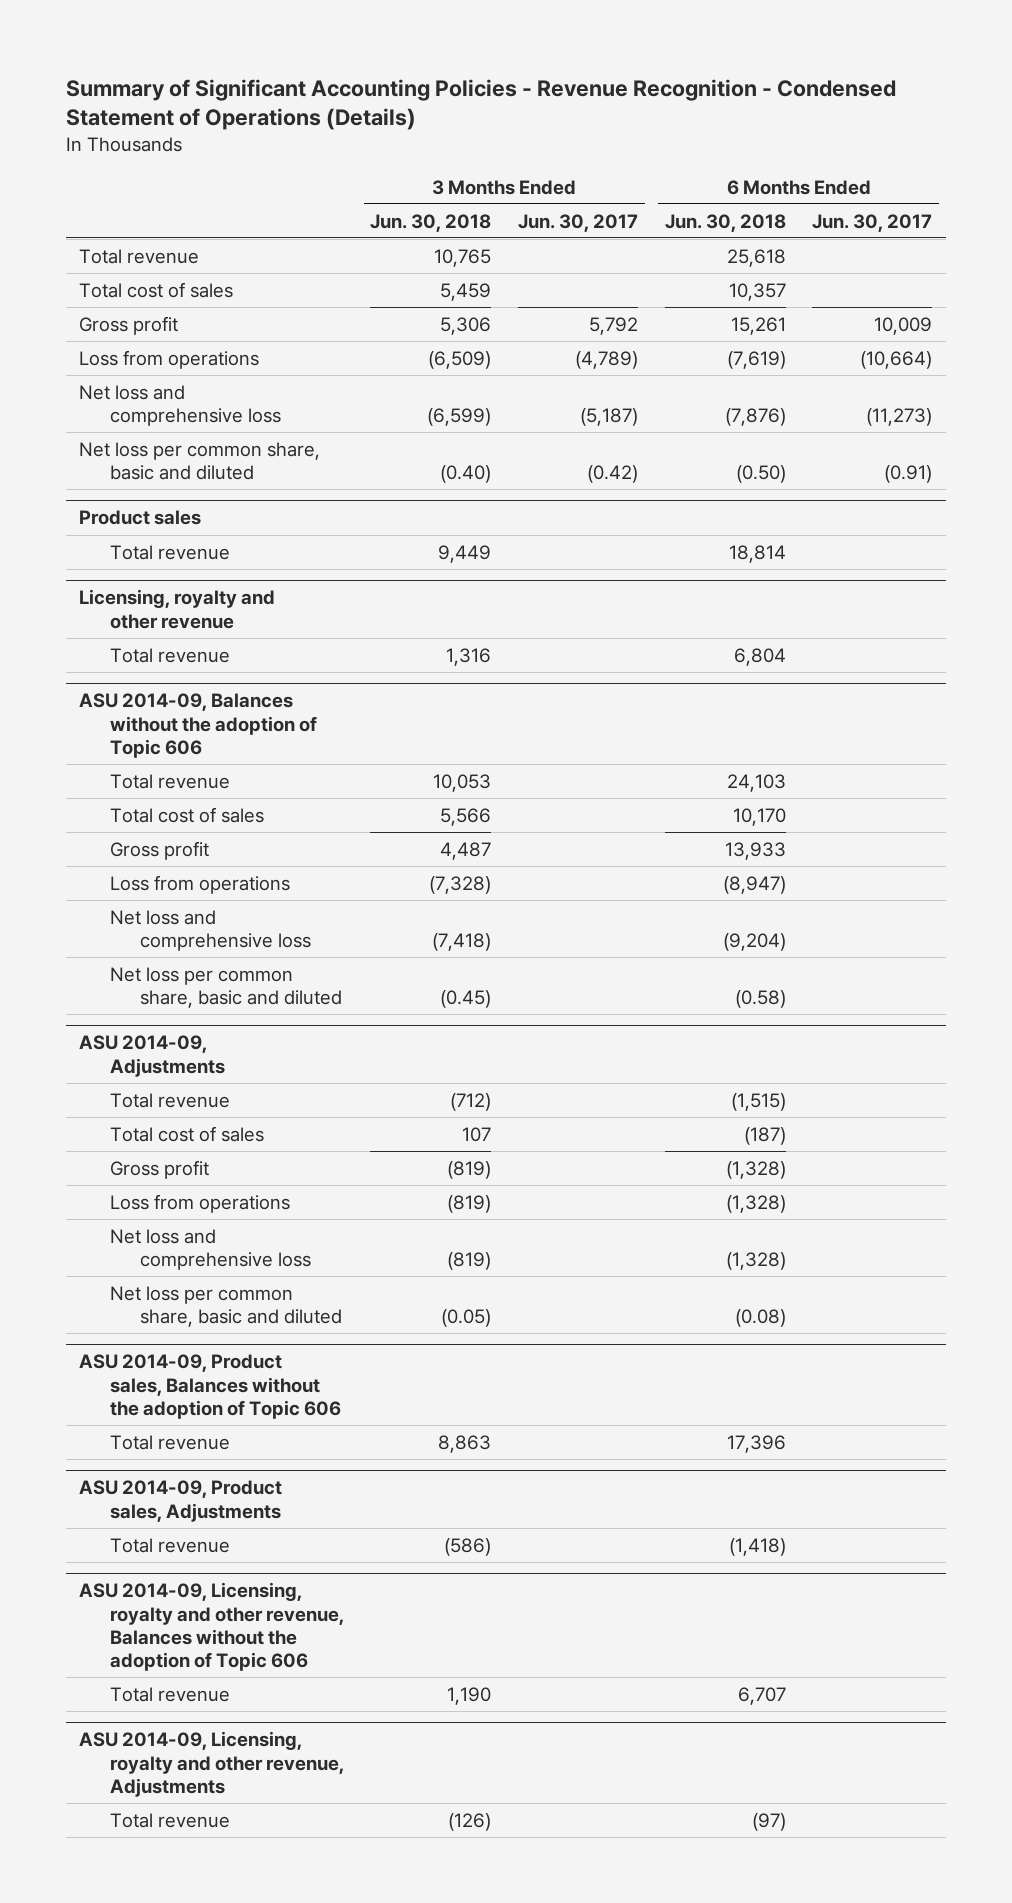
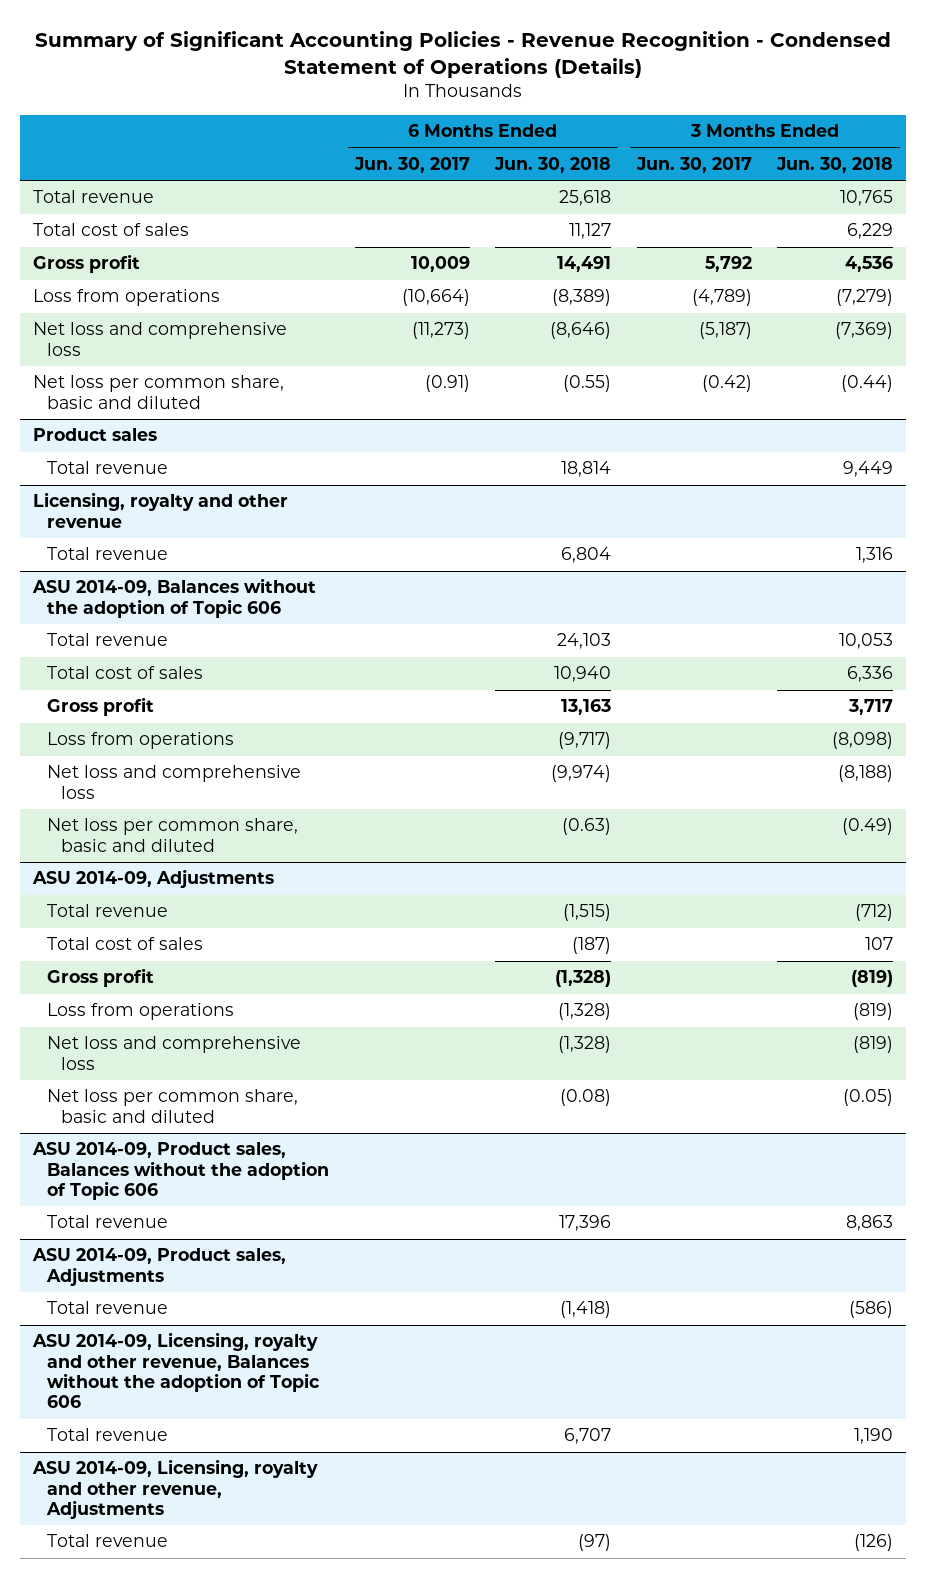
- | 3 Months Ended Jun. 30, 2018 | 3 Months Ended Jun. 30, 2017 | 6 Months Ended Jun. 30, 2018 | 6 Months Ended Jun. 30, 2017
+ | 6 Months Ended Jun. 30, 2017 | 6 Months Ended Jun. 30, 2018 | 3 Months Ended Jun. 30, 2017 | 3 Months Ended Jun. 30, 2018
- Total cost of sales | 5,459 | | 10,357 |
- Gross profit | 5,306 | 5,792 | 15,261 | 10,009
- Loss from operations | (6,509) | (4,789) | (7,619) | (10,664)
- Net loss and comprehensive loss | (6,599) | (5,187) | (7,876) | (11,273)
- Net loss per common share, basic and diluted | (0.40) | (0.42) | (0.50) | (0.91)
+ Total cost of sales | | 11,127 | | 6,229
+ Gross profit | 10,009 | 14,491 | 5,792 | 4,536
+ Loss from operations | (10,664) | (8,389) | (4,789) | (7,279)
+ Net loss and comprehensive loss | (11,273) | (8,646) | (5,187) | (7,369)
+ Net loss per common share, basic and diluted | (0.91) | (0.55) | (0.42) | (0.44)
@ ASU 2014-09, Balances without the adoption of Topic 606
- Total cost of sales | 5,566 | | 10,170 |
- Gross profit | 4,487 | | 13,933 |
- Loss from operations | (7,328) | | (8,947) |
- Net loss and comprehensive loss | (7,418) | | (9,204) |
- Net loss per common share, basic and diluted | (0.45) | | (0.58) |
+ Total cost of sales | | 10,940 | | 6,336
+ Gross profit | | 13,163 | | 3,717
+ Loss from operations | | (9,717) | | (8,098)
+ Net loss and comprehensive loss | | (9,974) | | (8,188)
+ Net loss per common share, basic and diluted | | (0.63) | | (0.49)

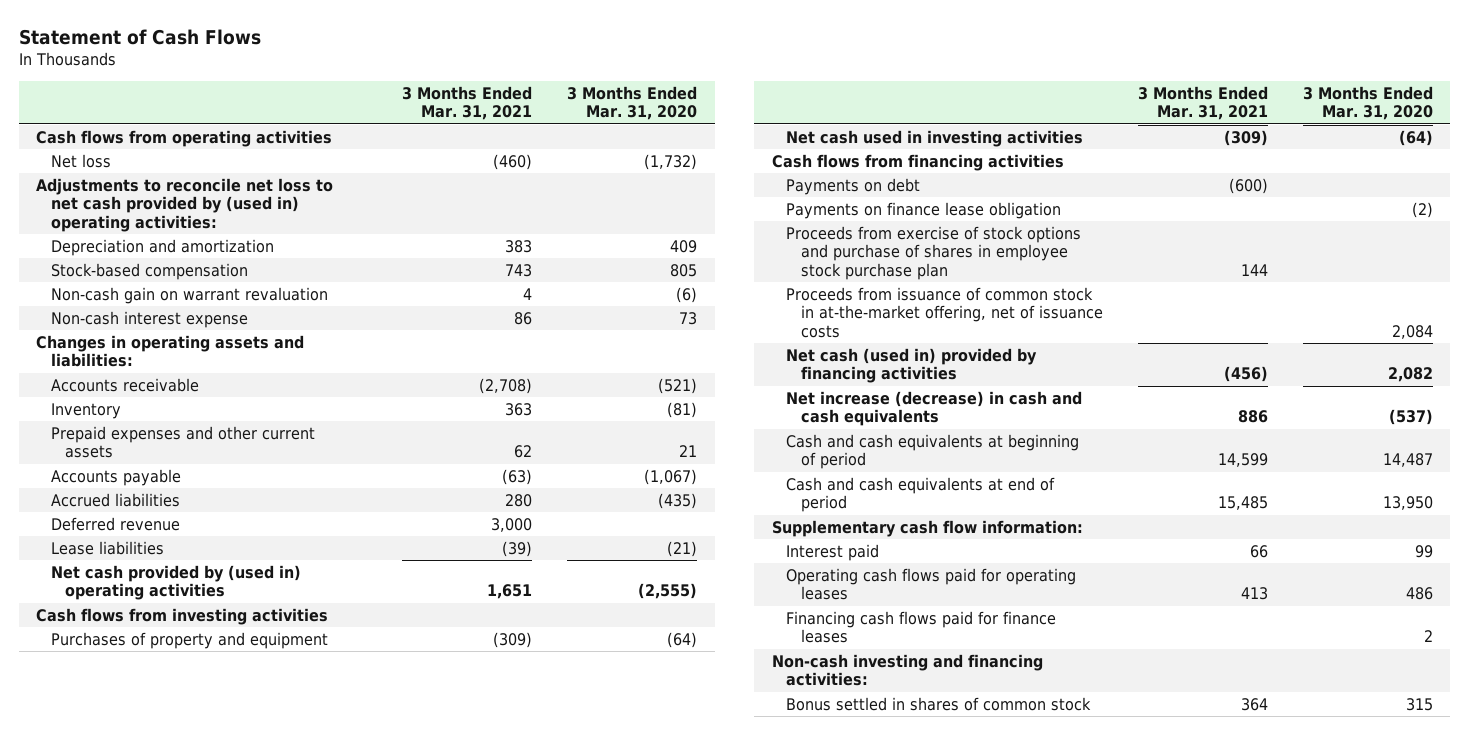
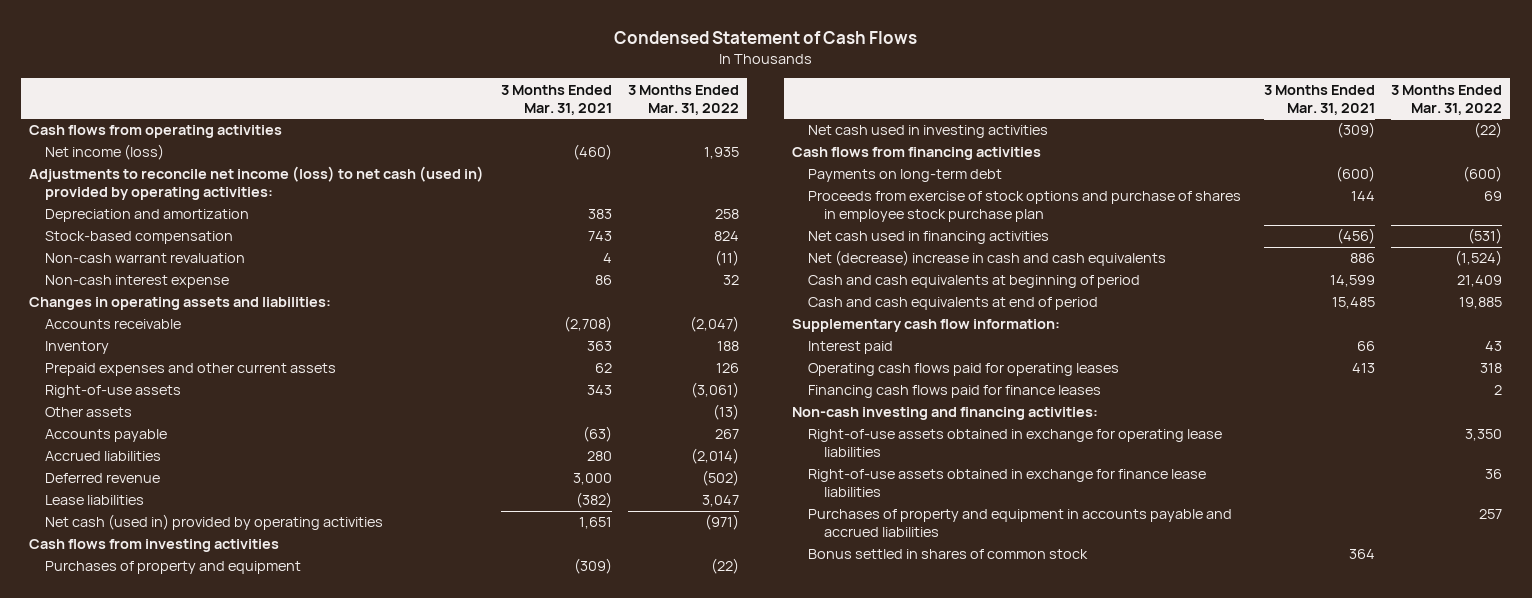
- Statement of Cash Flows
+ Condensed Statement of Cash Flows
- | 3 Months Ended Mar. 31, 2021 | 3 Months Ended Mar. 31, 2020
+ | 3 Months Ended Mar. 31, 2021 | 3 Months Ended Mar. 31, 2022
- Net loss | (460) | (1,732)
- Adjustments to reconcile net loss to net cash provided by (used in) operating activities:
+ Net income (loss) | (460) | 1,935
+ Adjustments to reconcile net income (loss) to net cash (used in) provided by operating activities:
- Non-cash gain on warrant revaluation | 4 | (6)
+ Non-cash warrant revaluation | 4 | (11)
+ Right-of-use assets | 343 | (3,061)
+ Other assets | | (13)
- Lease liabilities | (39) | (21)
- Net cash provided by (used in) operating activities | 1,651 | (2,555)
+ Lease liabilities | (382) | 3,047
+ Net cash (used in) provided by operating activities | 1,651 | (971)
- Payments on debt | (600) |
- Payments on finance lease obligation | | (2)
+ Payments on long-term debt | (600) | (600)
- Proceeds from issuance of common stock in at-the-market offering, net of issuance costs | | 2,084
- Net cash (used in) provided by financing activities | (456) | 2,082
- Net increase (decrease) in cash and cash equivalents | 886 | (537)
+ Net cash used in financing activities | (456) | (531)
+ Net (decrease) increase in cash and cash equivalents | 886 | (1,524)
+ Right-of-use assets obtained in exchange for operating lease liabilities | | 3,350
+ Right-of-use assets obtained in exchange for finance lease liabilities | | 36
+ Purchases of property and equipment in accounts payable and accrued liabilities | | 257

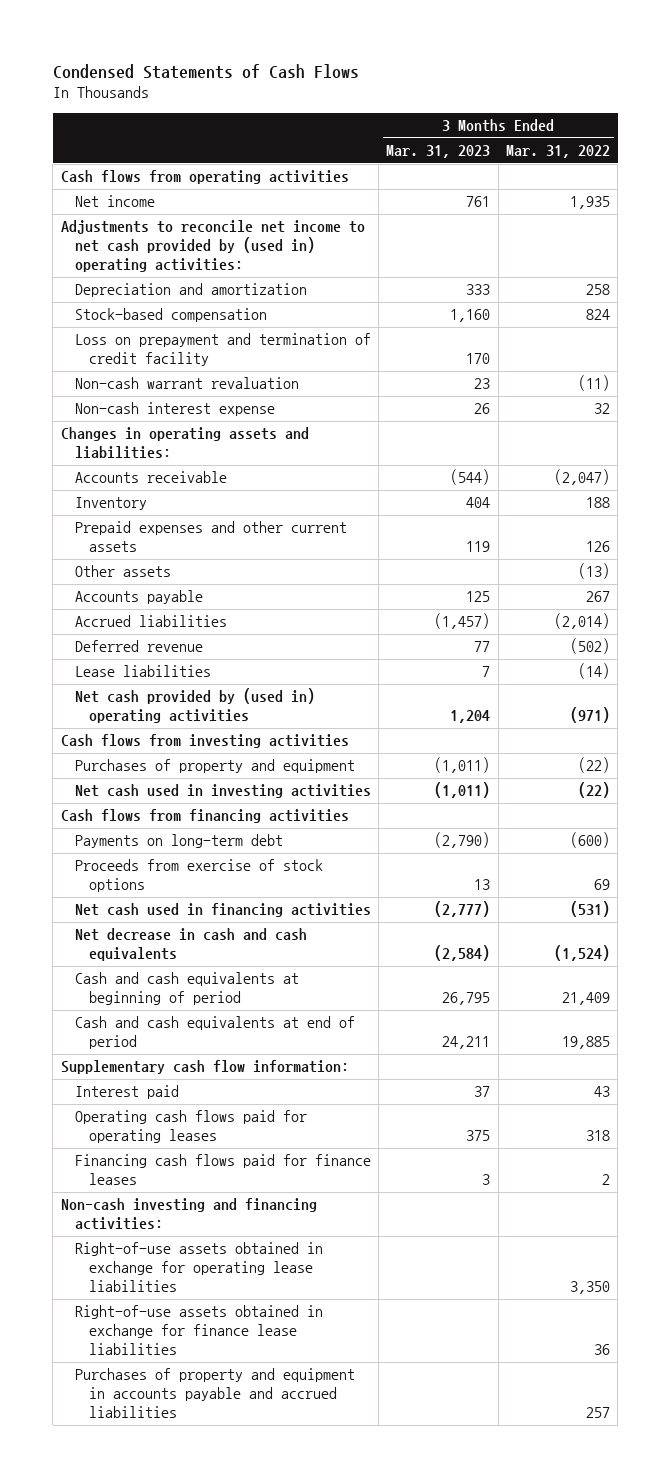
- Condensed Statement of Cash Flows
+ Condensed Statements of Cash Flows
- | 3 Months Ended Mar. 31, 2021 | 3 Months Ended Mar. 31, 2022
+ | 3 Months Ended Mar. 31, 2023 | 3 Months Ended Mar. 31, 2022
- Net income (loss) | (460) | 1,935
- Adjustments to reconcile net income (loss) to net cash (used in) provided by operating activities:
+ Net income | 761 | 1,935
+ Adjustments to reconcile net income to net cash provided by (used in) operating activities:
+ Loss on prepayment and termination of credit facility | 170 |
- Right-of-use assets | 343 | (3,061)
- Lease liabilities | (382) | 3,047
- Net cash (used in) provided by operating activities | 1,651 | (971)
+ Lease liabilities | 7 | (14)
+ Net cash provided by (used in) operating activities | 1,204 | (971)
- Proceeds from exercise of stock options and purchase of shares in employee stock purchase plan | 144 | 69
+ Proceeds from exercise of stock options | 13 | 69
- Net (decrease) increase in cash and cash equivalents | 886 | (1,524)
+ Net decrease in cash and cash equivalents | (2,584) | (1,524)
- Bonus settled in shares of common stock | 364 |

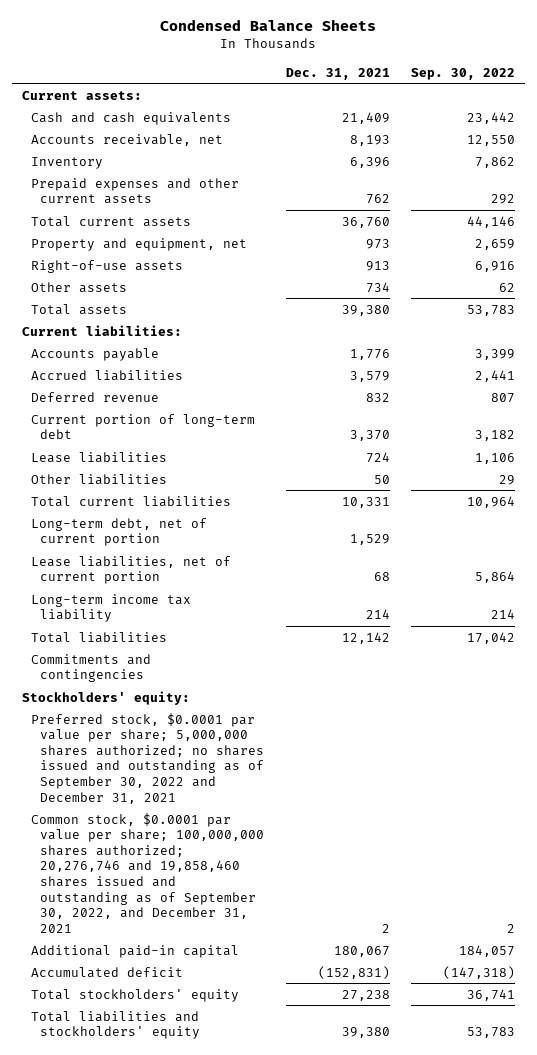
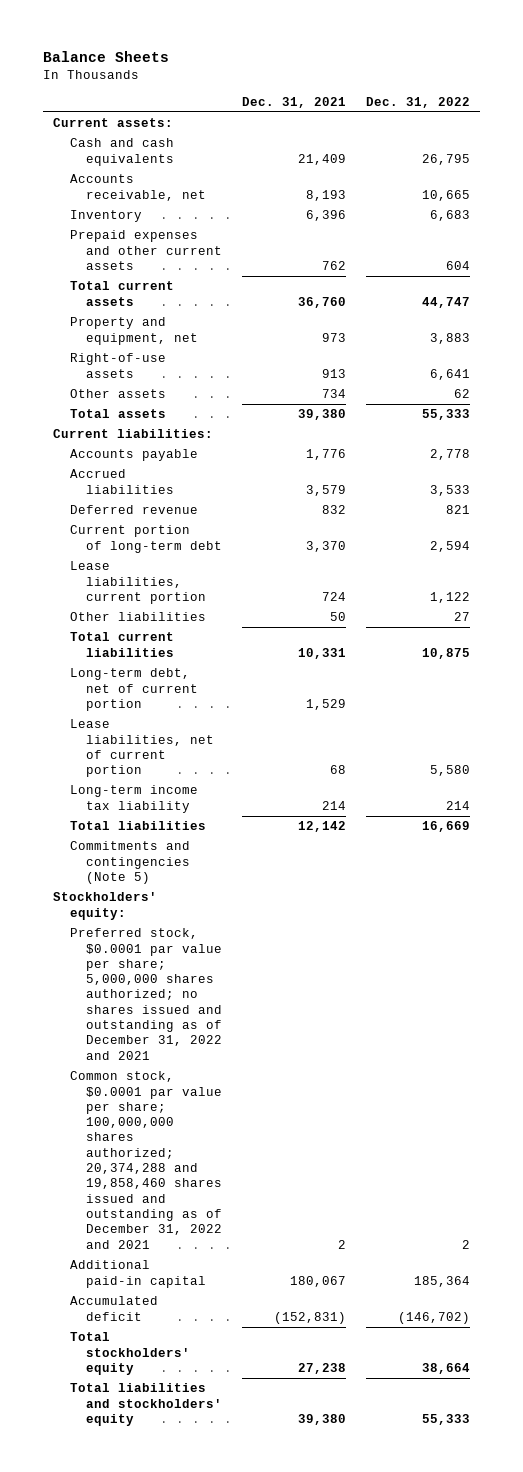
- Condensed Balance Sheets
+ Balance Sheets
- | Dec. 31, 2021 | Sep. 30, 2022
+ | Dec. 31, 2021 | Dec. 31, 2022
- Lease liabilities | 724 | 1,106
+ Lease liabilities, current portion | 724 | 1,122
- Commitments and contingencies
+ Commitments and contingencies (Note 5)
- Preferred stock, $0.0001 par value per share; 5,000,000 shares authorized; no shares issued and outstanding as of September 30, 2022 and December 31, 2021
- Common stock, $0.0001 par value per share; 100,000,000 shares authorized; 20,276,746 and 19,858,460 shares issued and outstanding as of September 30, 2022, and December 31, 2021 | 2 | 2
+ Preferred stock, $0.0001 par value per share; 5,000,000 shares authorized; no shares issued and outstanding as of December 31, 2022 and 2021
+ Common stock, $0.0001 par value per share; 100,000,000 shares authorized; 20,374,288 and 19,858,460 shares issued and outstanding as of December 31, 2022 and 2021 | 2 | 2

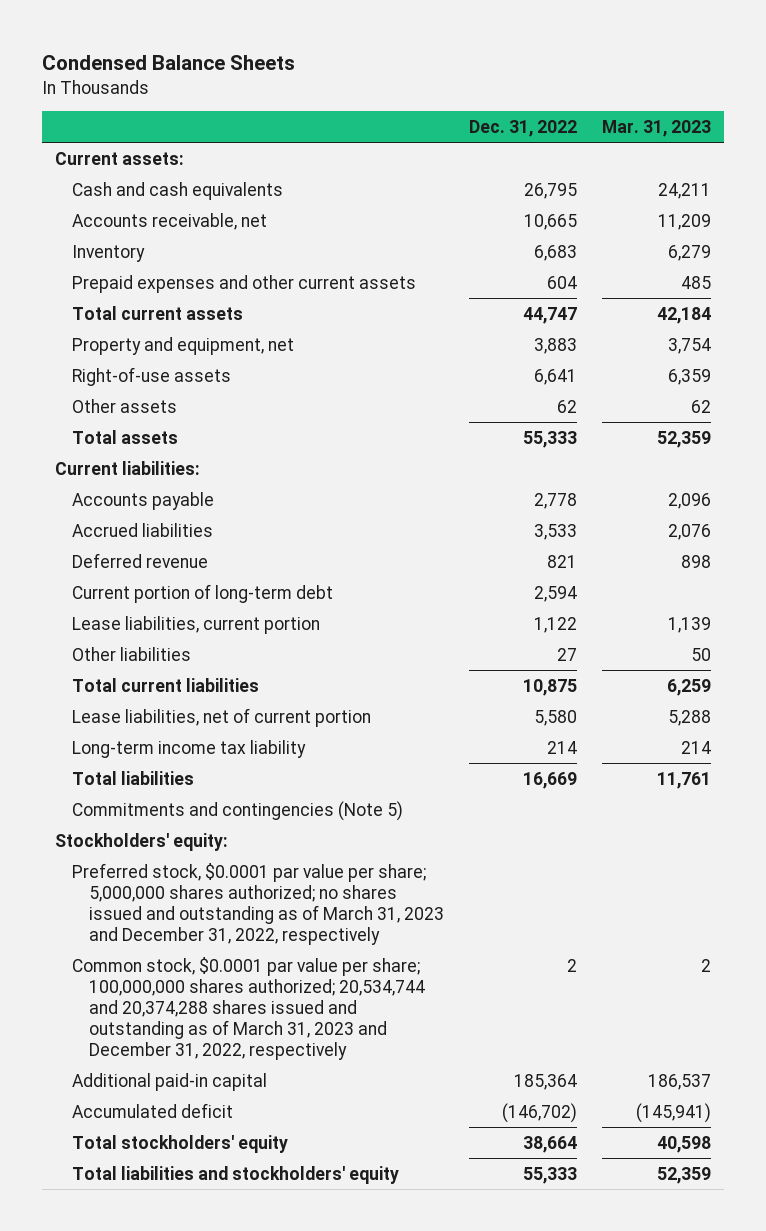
- Balance Sheets
+ Condensed Balance Sheets
- | Dec. 31, 2021 | Dec. 31, 2022
+ | Dec. 31, 2022 | Mar. 31, 2023
- Long-term debt, net of current portion | 1,529 |
- Preferred stock, $0.0001 par value per share; 5,000,000 shares authorized; no shares issued and outstanding as of December 31, 2022 and 2021
- Common stock, $0.0001 par value per share; 100,000,000 shares authorized; 20,374,288 and 19,858,460 shares issued and outstanding as of December 31, 2022 and 2021 | 2 | 2
+ Preferred stock, $0.0001 par value per share; 5,000,000 shares authorized; no shares issued and outstanding as of March 31, 2023 and December 31, 2022, respectively
+ Common stock, $0.0001 par value per share; 100,000,000 shares authorized; 20,534,744 and 20,374,288 shares issued and outstanding as of March 31, 2023 and December 31, 2022, respectively | 2 | 2

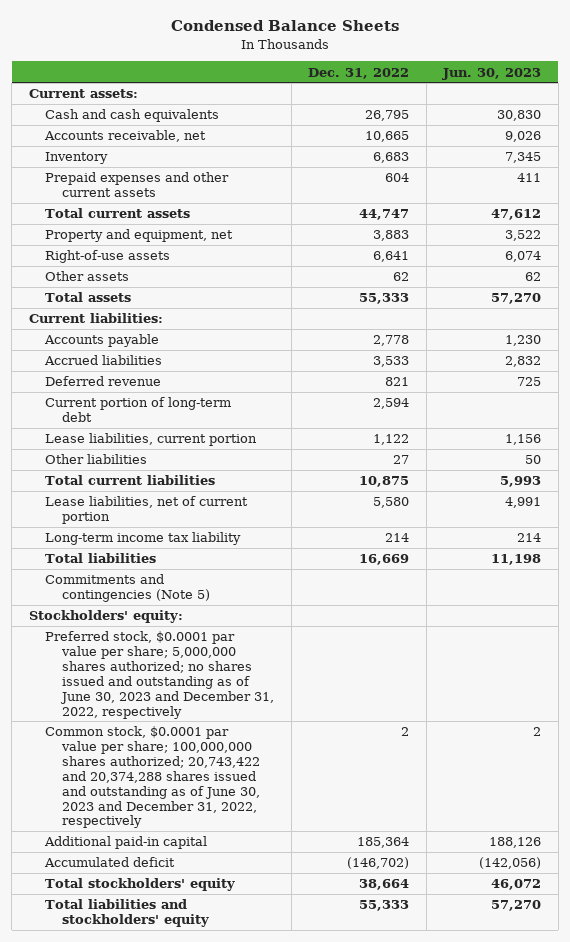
- | Dec. 31, 2022 | Mar. 31, 2023
+ | Dec. 31, 2022 | Jun. 30, 2023
- Preferred stock, $0.0001 par value per share; 5,000,000 shares authorized; no shares issued and outstanding as of March 31, 2023 and December 31, 2022, respectively
- Common stock, $0.0001 par value per share; 100,000,000 shares authorized; 20,534,744 and 20,374,288 shares issued and outstanding as of March 31, 2023 and December 31, 2022, respectively | 2 | 2
+ Preferred stock, $0.0001 par value per share; 5,000,000 shares authorized; no shares issued and outstanding as of June 30, 2023 and December 31, 2022, respectively
+ Common stock, $0.0001 par value per share; 100,000,000 shares authorized; 20,743,422 and 20,374,288 shares issued and outstanding as of June 30, 2023 and December 31, 2022, respectively | 2 | 2

